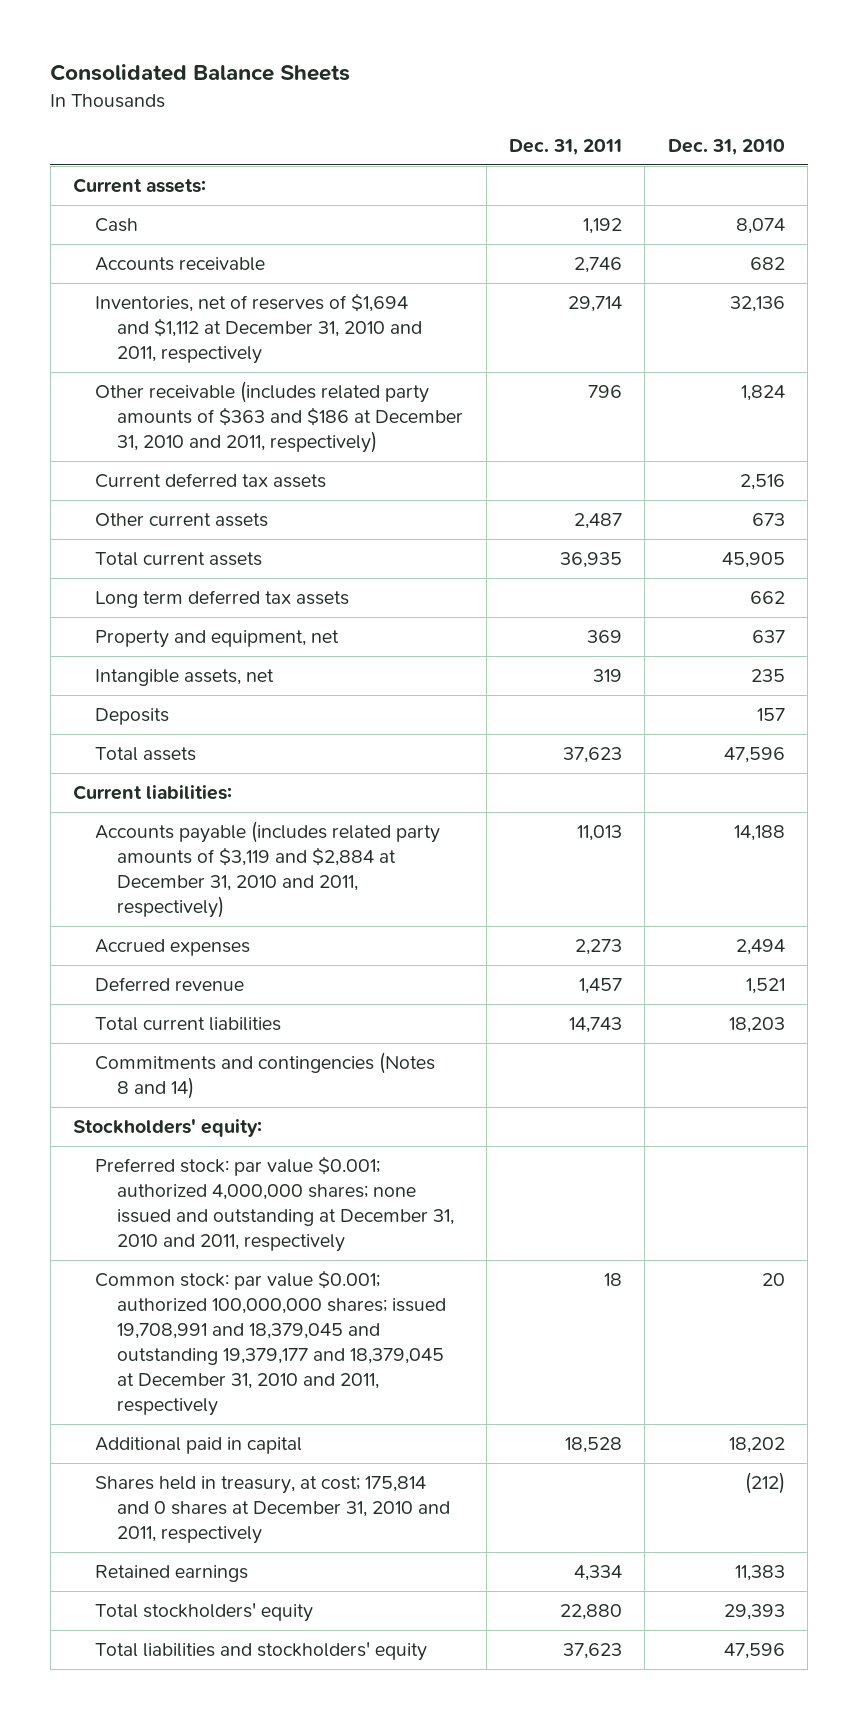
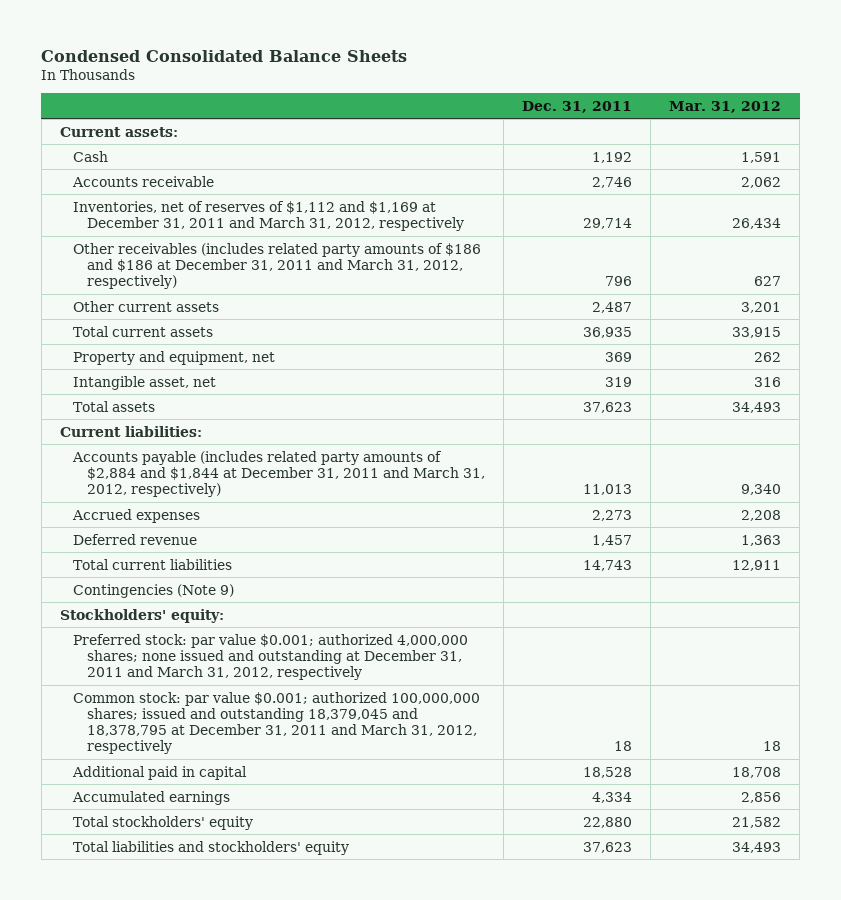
- Consolidated Balance Sheets
+ Condensed Consolidated Balance Sheets
- | Dec. 31, 2011 | Dec. 31, 2010
+ | Dec. 31, 2011 | Mar. 31, 2012
- Inventories, net of reserves of $1,694 and $1,112 at December 31, 2010 and 2011, respectively | 29,714 | 32,136
- Other receivable (includes related party amounts of $363 and $186 at December 31, 2010 and 2011, respectively) | 796 | 1,824
- Current deferred tax assets | | 2,516
+ Inventories, net of reserves of $1,112 and $1,169 at December 31, 2011 and March 31, 2012, respectively | 29,714 | 26,434
+ Other receivables (includes related party amounts of $186 and $186 at December 31, 2011 and March 31, 2012, respectively) | 796 | 627
- Long term deferred tax assets | | 662
- Intangible assets, net | 319 | 235
- Deposits | | 157
+ Intangible asset, net | 319 | 316
- Accounts payable (includes related party amounts of $3,119 and $2,884 at December 31, 2010 and 2011, respectively) | 11,013 | 14,188
+ Accounts payable (includes related party amounts of $2,884 and $1,844 at December 31, 2011 and March 31, 2012, respectively) | 11,013 | 9,340
- Commitments and contingencies (Notes 8 and 14)
+ Contingencies (Note 9)
- Preferred stock: par value $0.001; authorized 4,000,000 shares; none issued and outstanding at December 31, 2010 and 2011, respectively
- Common stock: par value $0.001; authorized 100,000,000 shares; issued 19,708,991 and 18,379,045 and outstanding 19,379,177 and 18,379,045 at December 31, 2010 and 2011, respectively | 18 | 20
+ Preferred stock: par value $0.001; authorized 4,000,000 shares; none issued and outstanding at December 31, 2011 and March 31, 2012, respectively
+ Common stock: par value $0.001; authorized 100,000,000 shares; issued and outstanding 18,379,045 and 18,378,795 at December 31, 2011 and March 31, 2012, respectively | 18 | 18
- Shares held in treasury, at cost; 175,814 and 0 shares at December 31, 2010 and 2011, respectively | | (212)
- Retained earnings | 4,334 | 11,383
+ Accumulated earnings | 4,334 | 2,856

